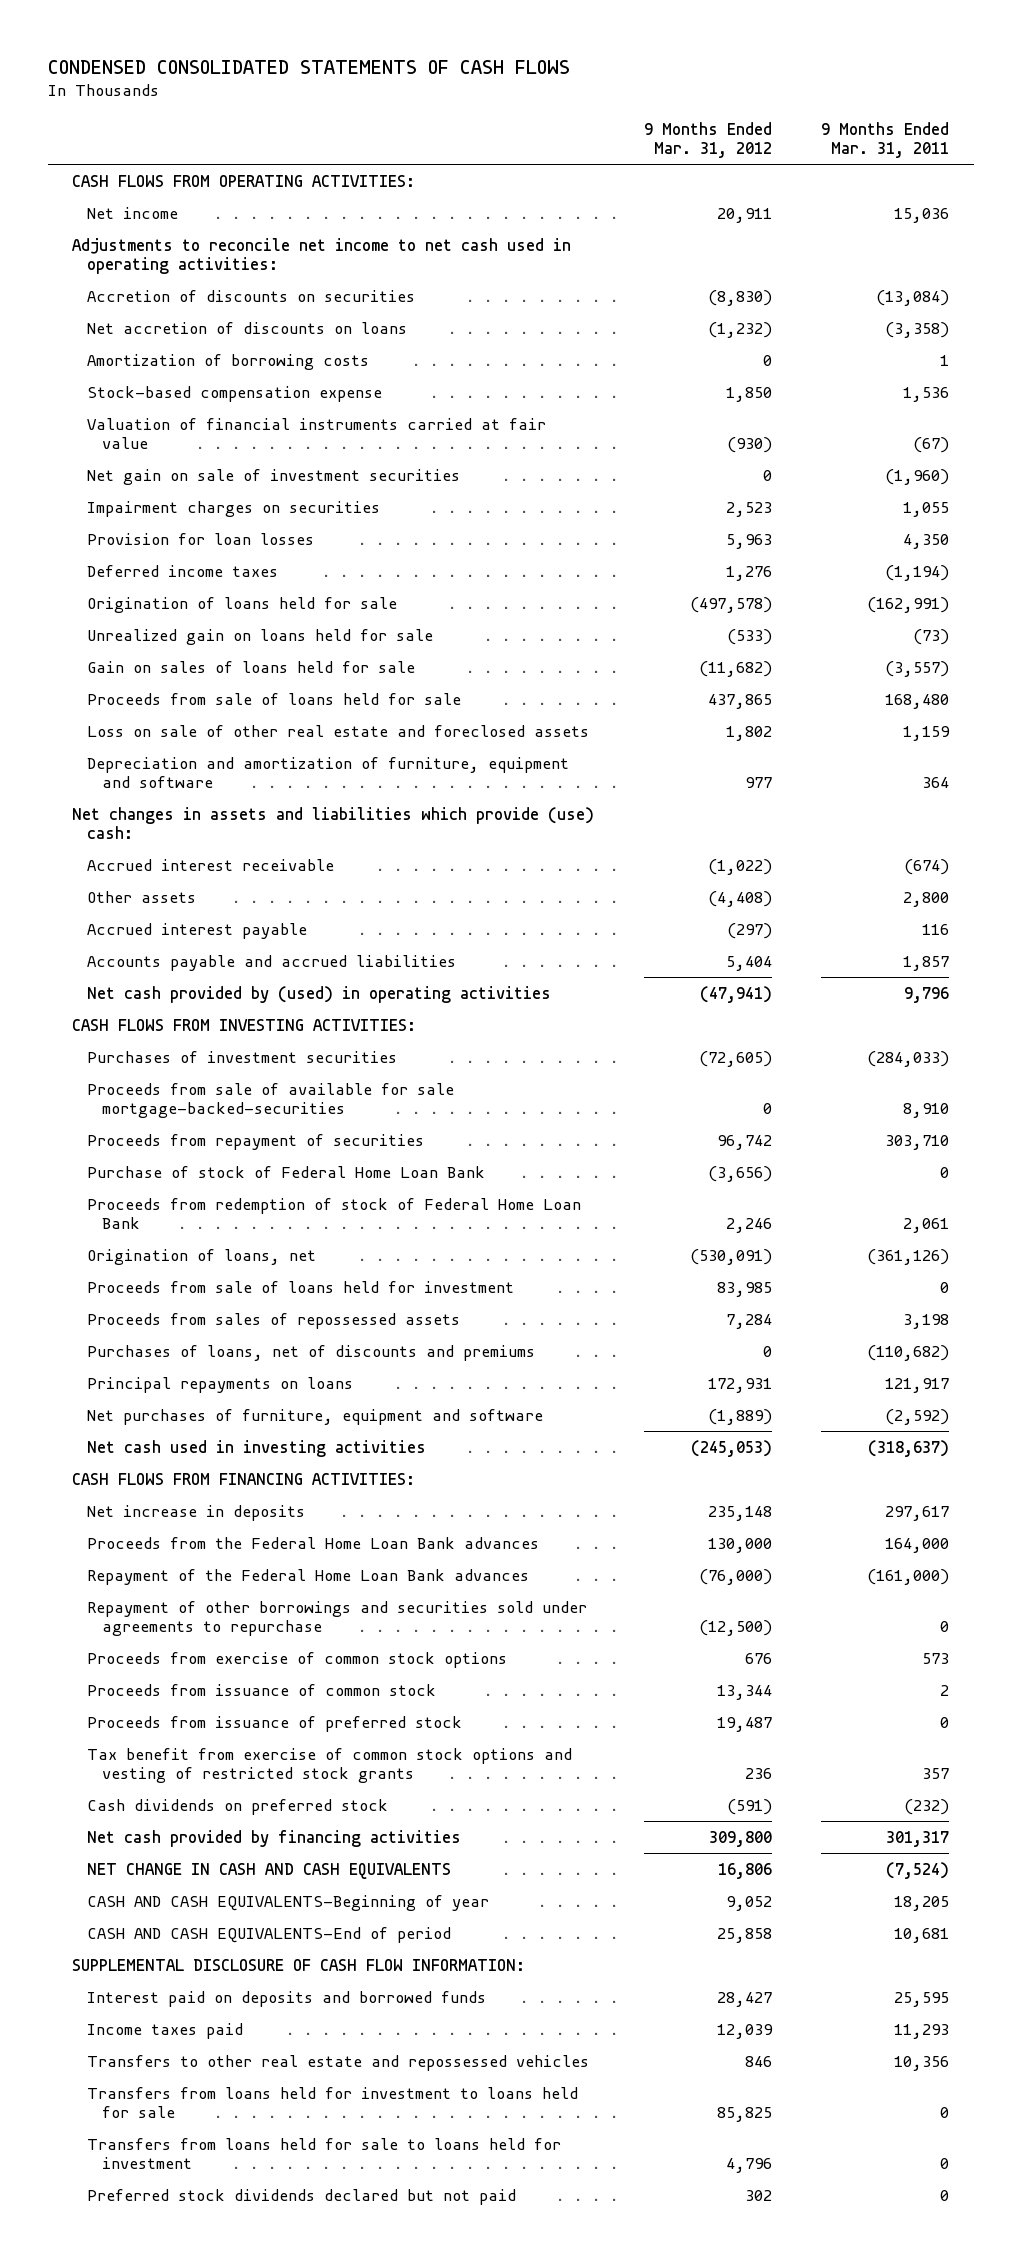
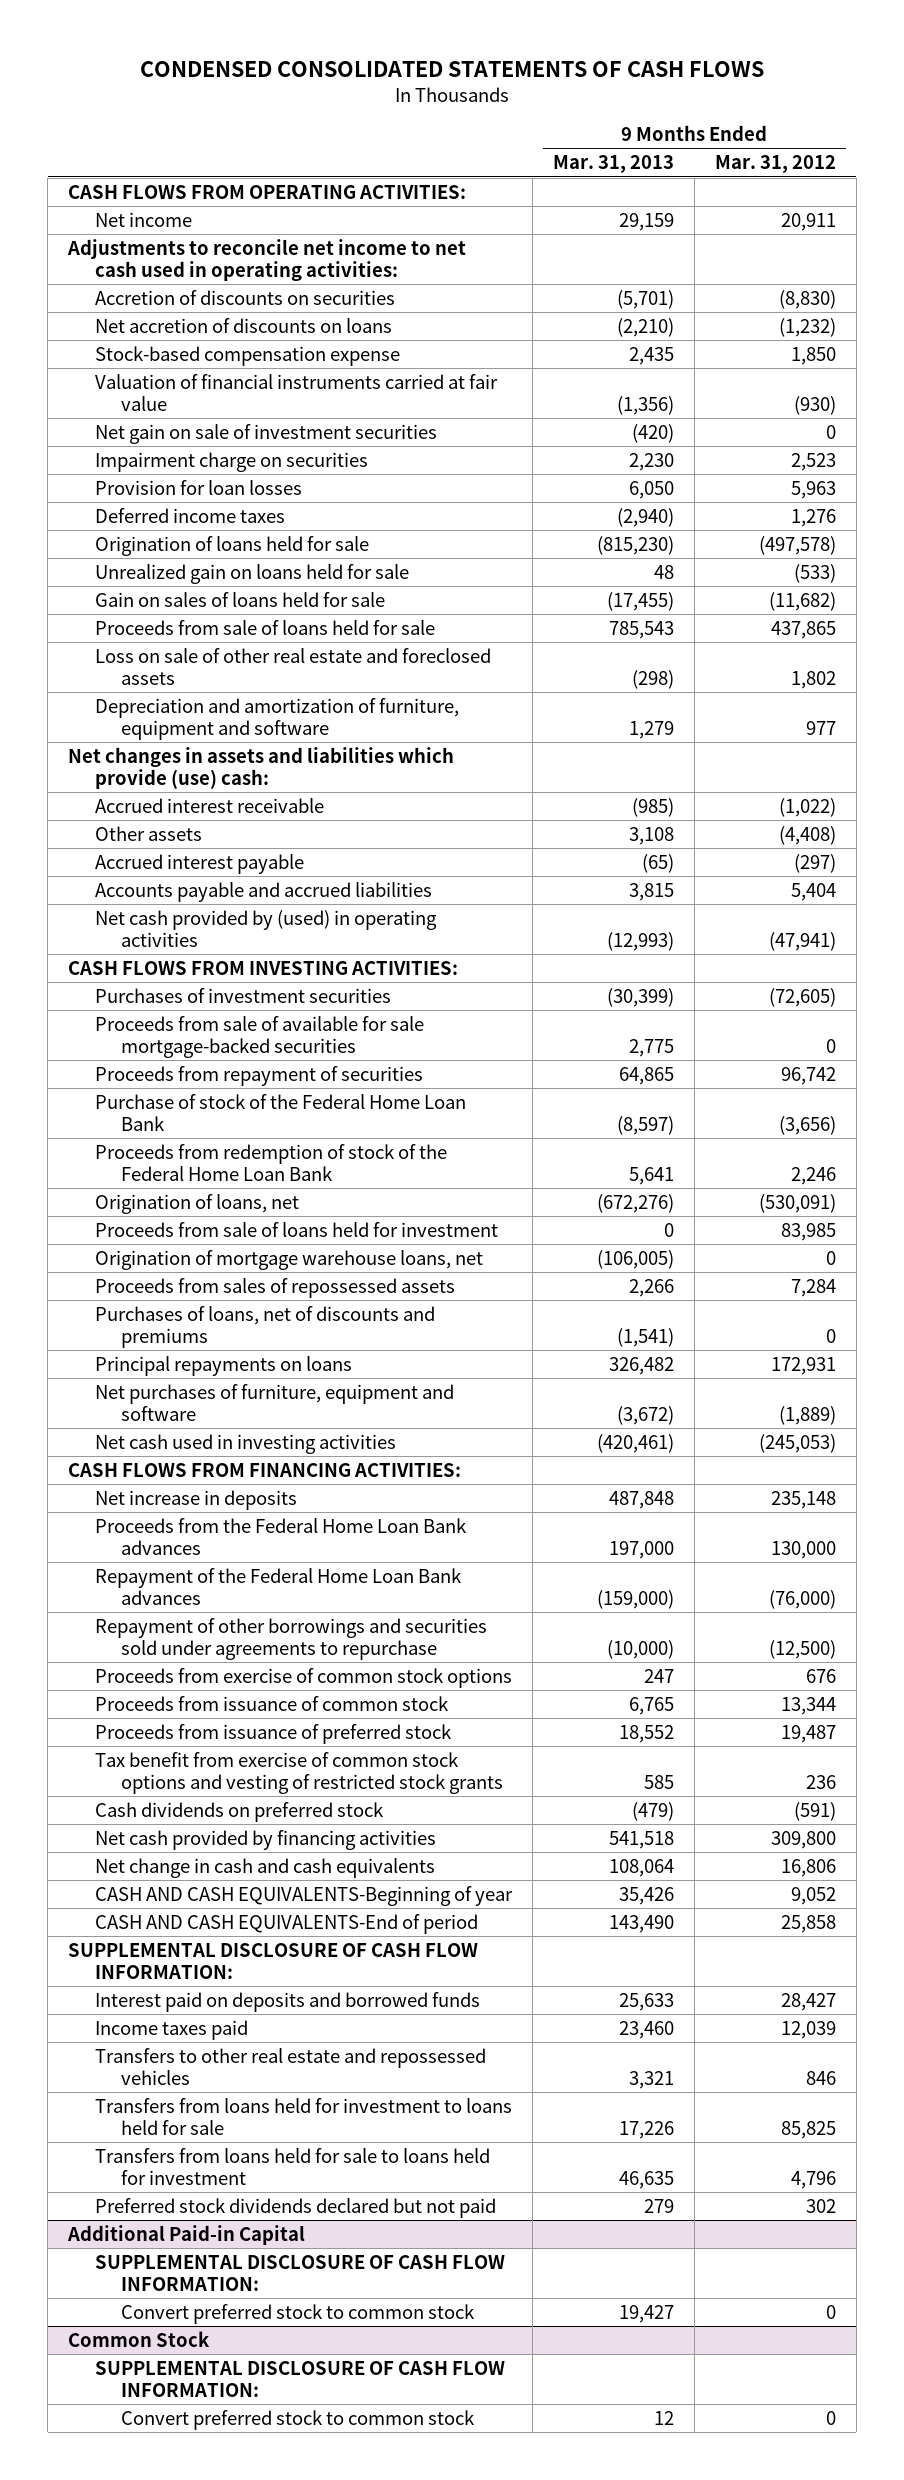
- | 9 Months Ended Mar. 31, 2012 | 9 Months Ended Mar. 31, 2011
+ | 9 Months Ended Mar. 31, 2013 | 9 Months Ended Mar. 31, 2012
- Amortization of borrowing costs | 0 | 1
- Impairment charges on securities | 2,523 | 1,055
+ Impairment charge on securities | 2,230 | 2,523
- Proceeds from sale of available for sale mortgage-backed-securities | 0 | 8,910
+ Proceeds from sale of available for sale mortgage-backed securities | 2,775 | 0
- Purchase of stock of Federal Home Loan Bank | (3,656) | 0
- Proceeds from redemption of stock of Federal Home Loan Bank | 2,246 | 2,061
+ Purchase of stock of the Federal Home Loan Bank | (8,597) | (3,656)
+ Proceeds from redemption of stock of the Federal Home Loan Bank | 5,641 | 2,246
+ Origination of mortgage warehouse loans, net | (106,005) | 0
- NET CHANGE IN CASH AND CASH EQUIVALENTS | 16,806 | (7,524)
+ Net change in cash and cash equivalents | 108,064 | 16,806
+ Additional Paid-in Capital
+ SUPPLEMENTAL DISCLOSURE OF CASH FLOW INFORMATION:
+ Convert preferred stock to common stock | 19,427 | 0
+ Common Stock
+ SUPPLEMENTAL DISCLOSURE OF CASH FLOW INFORMATION:
+ Convert preferred stock to common stock | 12 | 0

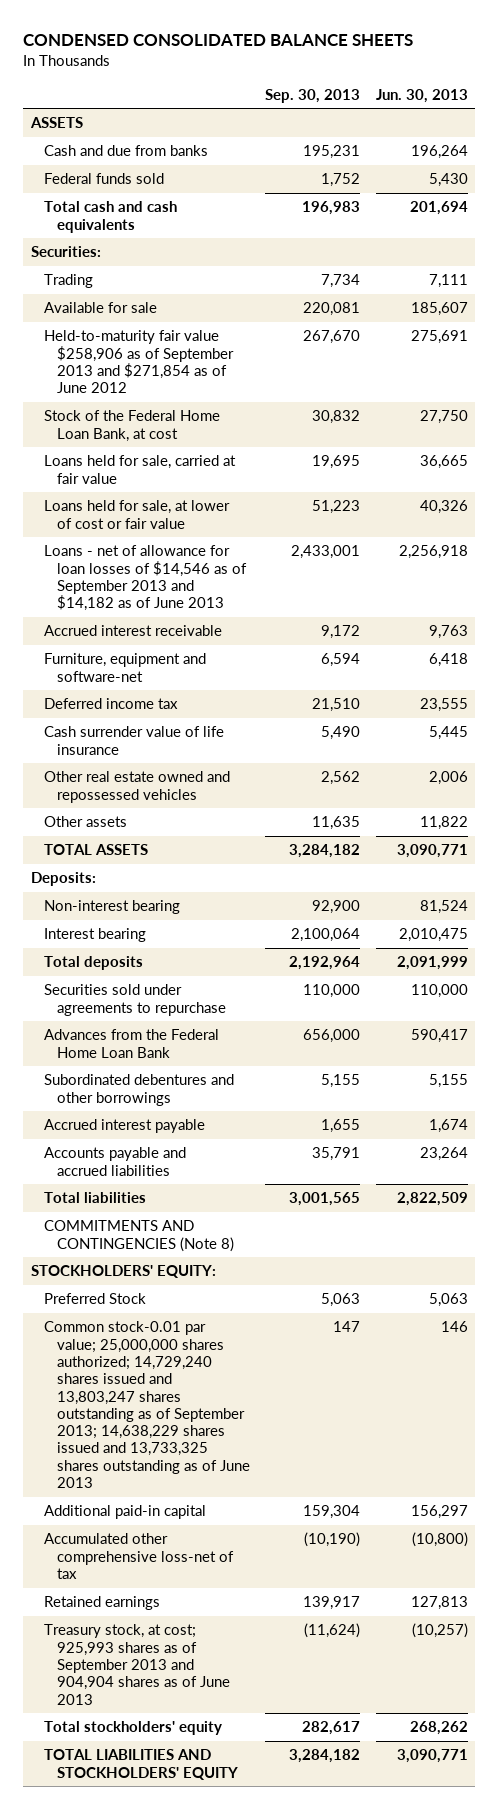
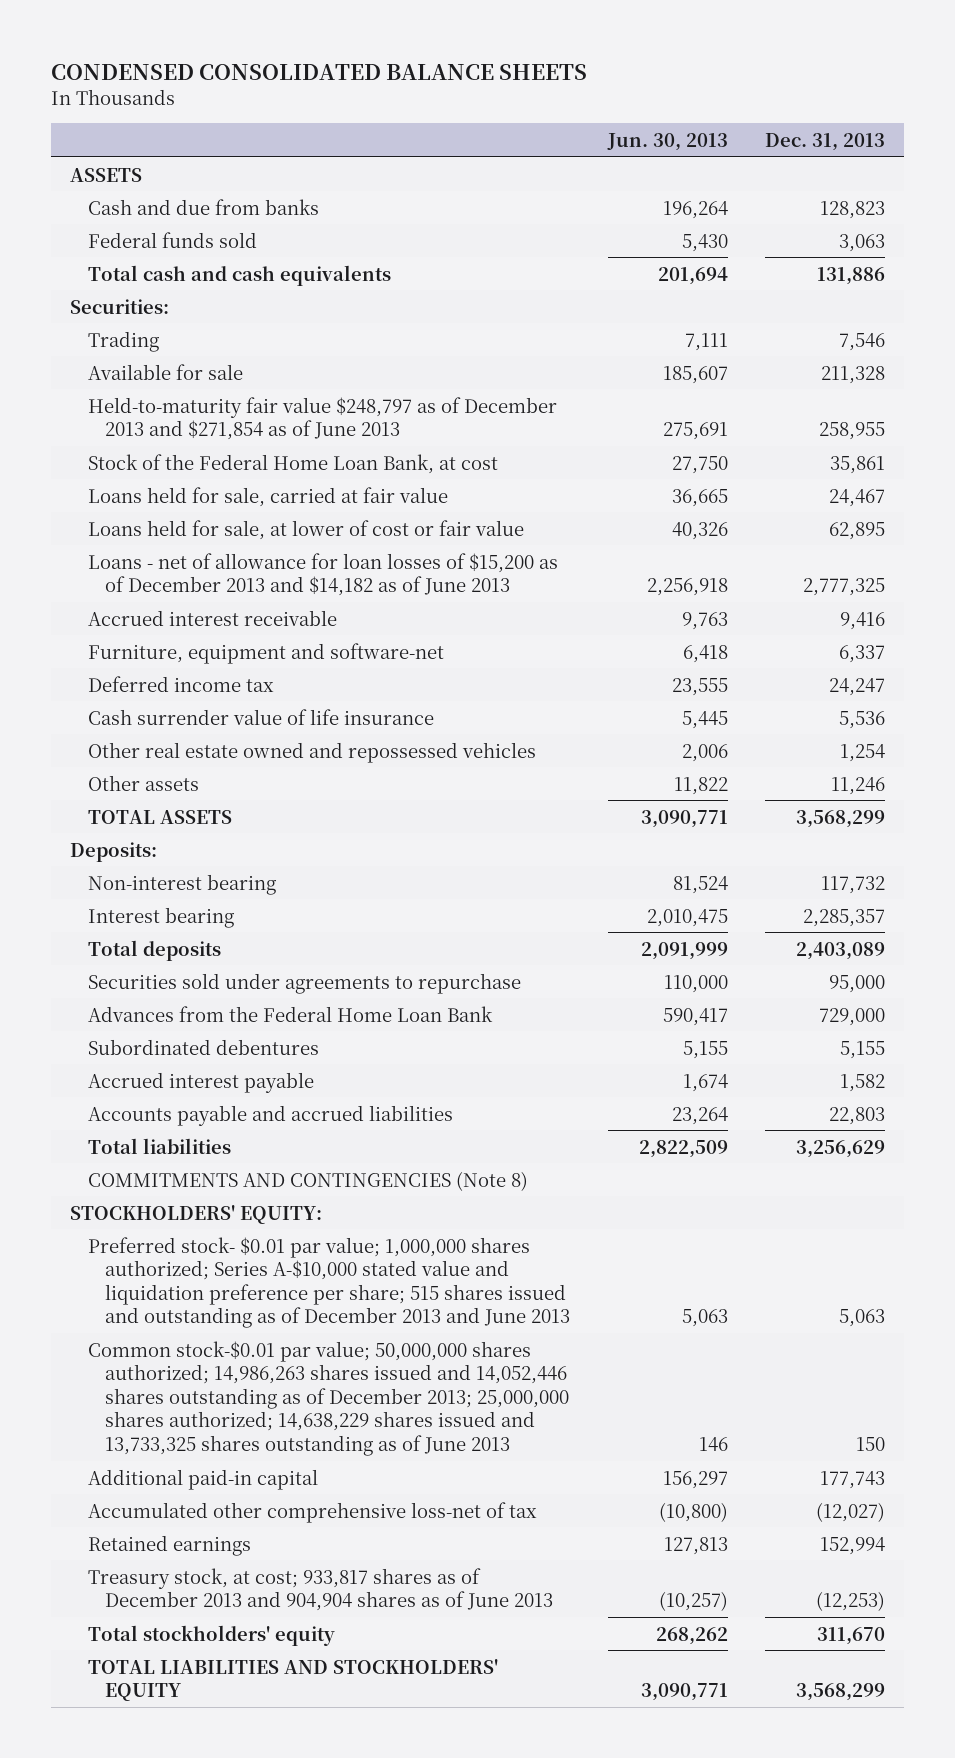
- | Sep. 30, 2013 | Jun. 30, 2013
+ | Jun. 30, 2013 | Dec. 31, 2013
- Held-to-maturity fair value $258,906 as of September 2013 and $271,854 as of June 2012 | 267,670 | 275,691
+ Held-to-maturity fair value $248,797 as of December 2013 and $271,854 as of June 2013 | 275,691 | 258,955
- Loans - net of allowance for loan losses of $14,546 as of September 2013 and $14,182 as of June 2013 | 2,433,001 | 2,256,918
+ Loans - net of allowance for loan losses of $15,200 as of December 2013 and $14,182 as of June 2013 | 2,256,918 | 2,777,325
- Subordinated debentures and other borrowings | 5,155 | 5,155
+ Subordinated debentures | 5,155 | 5,155
- Preferred Stock | 5,063 | 5,063
- Common stock-0.01 par value; 25,000,000 shares authorized; 14,729,240 shares issued and 13,803,247 shares outstanding as of September 2013; 14,638,229 shares issued and 13,733,325 shares outstanding as of June 2013 | 147 | 146
+ Preferred stock- $0.01 par value; 1,000,000 shares authorized; Series A-$10,000 stated value and liquidation preference per share; 515 shares issued and outstanding as of December 2013 and June 2013 | 5,063 | 5,063
+ Common stock-$0.01 par value; 50,000,000 shares authorized; 14,986,263 shares issued and 14,052,446 shares outstanding as of December 2013; 25,000,000 shares authorized; 14,638,229 shares issued and 13,733,325 shares outstanding as of June 2013 | 146 | 150
- Treasury stock, at cost; 925,993 shares as of September 2013 and 904,904 shares as of June 2013 | (11,624) | (10,257)
+ Treasury stock, at cost; 933,817 shares as of December 2013 and 904,904 shares as of June 2013 | (10,257) | (12,253)

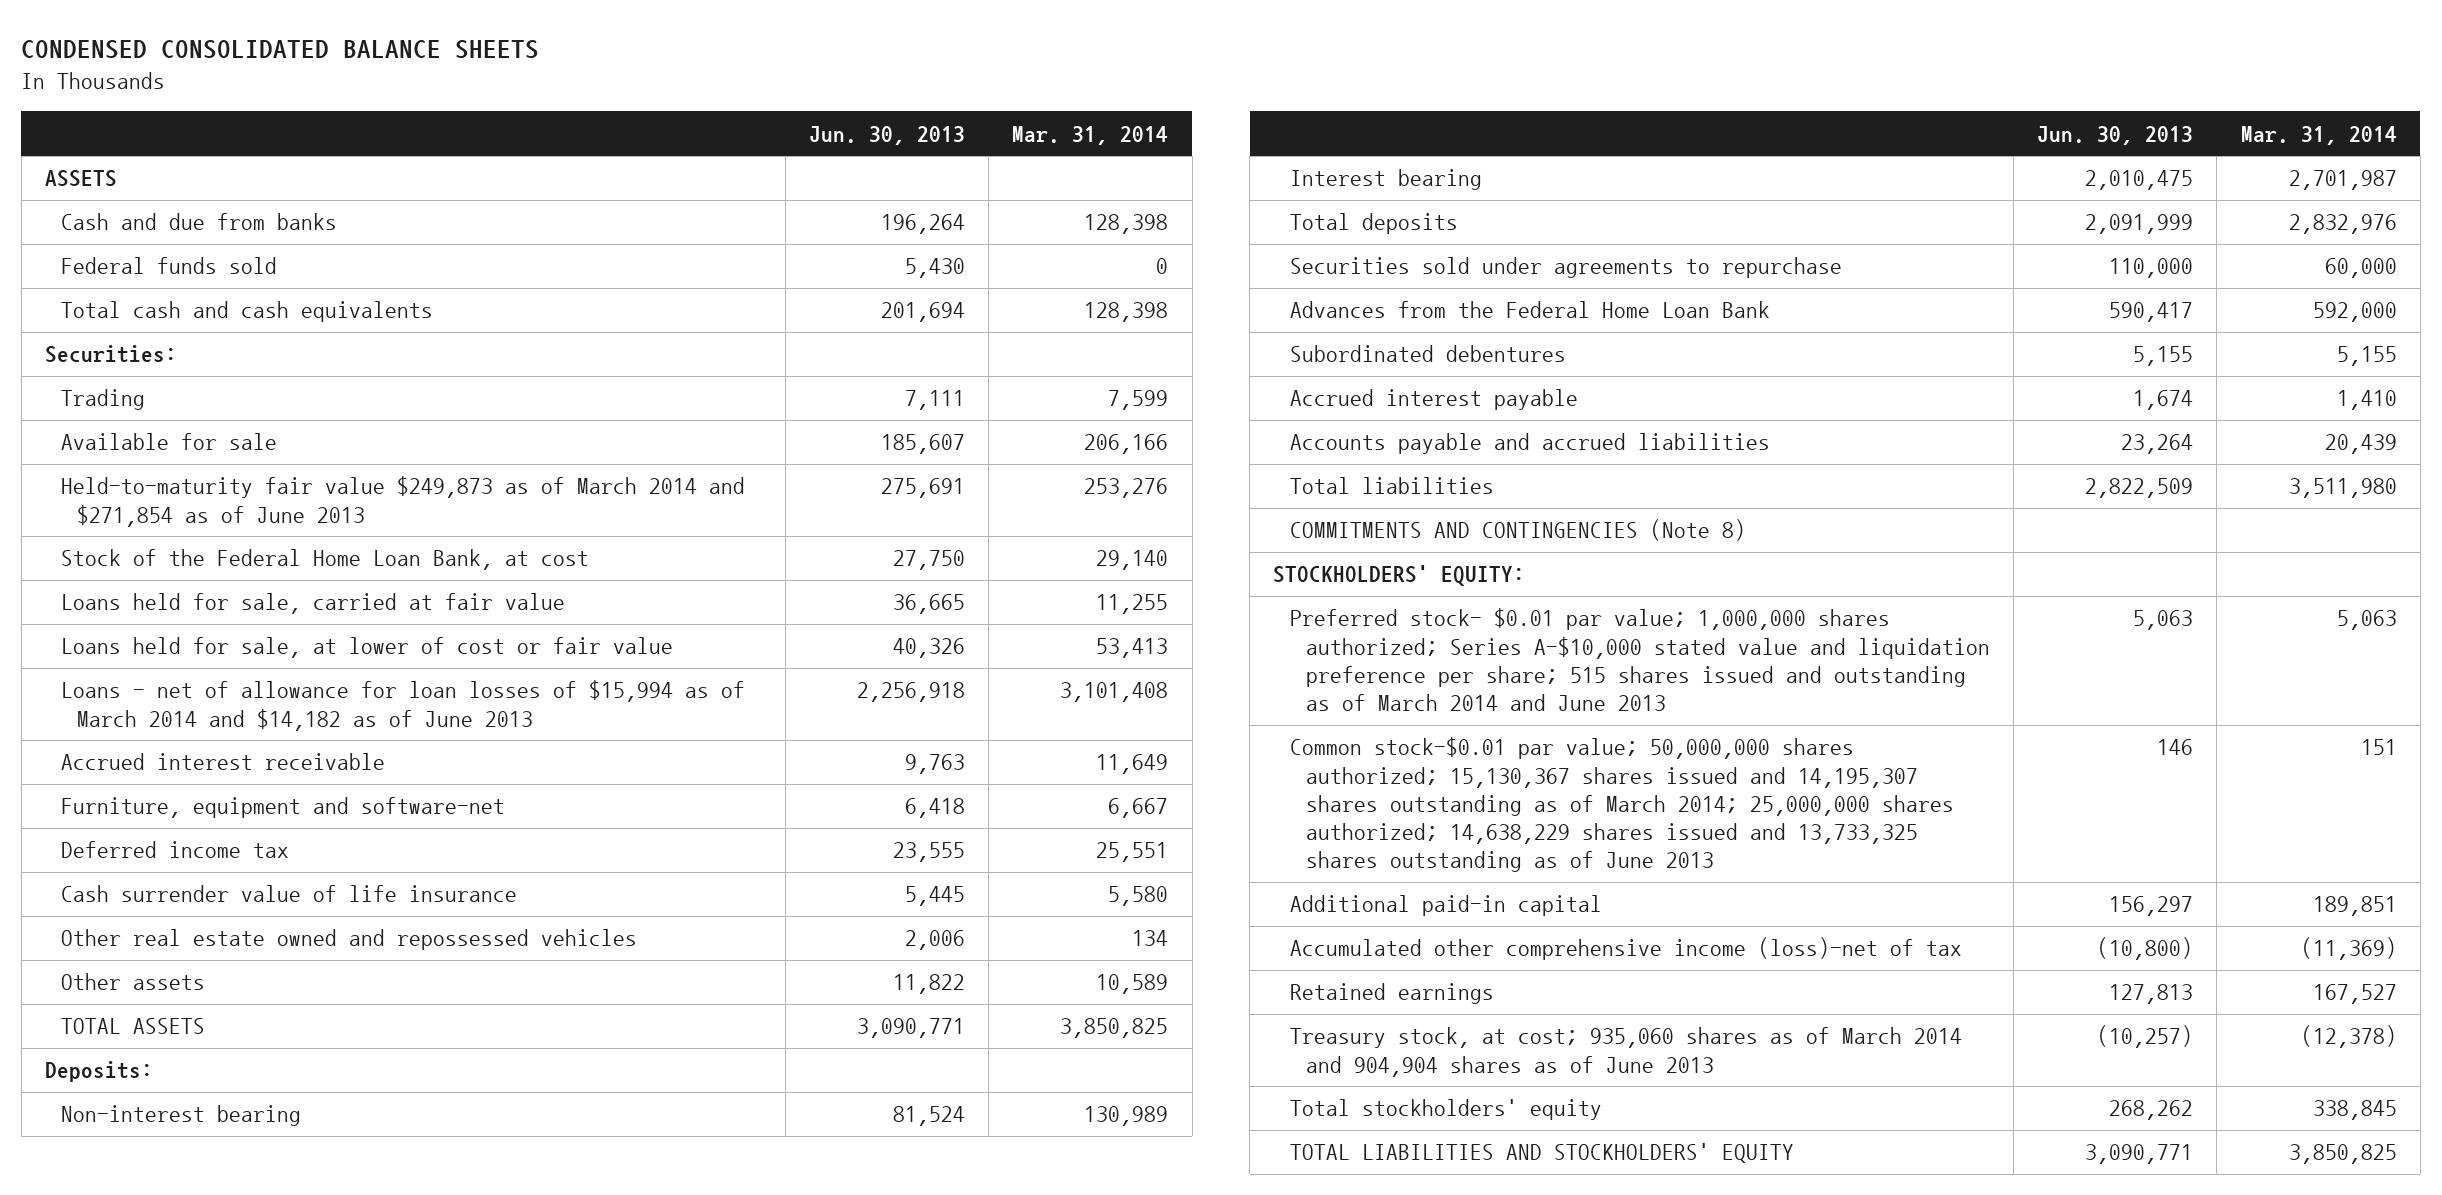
- | Jun. 30, 2013 | Dec. 31, 2013
+ | Jun. 30, 2013 | Mar. 31, 2014
- Held-to-maturity fair value $248,797 as of December 2013 and $271,854 as of June 2013 | 275,691 | 258,955
+ Held-to-maturity fair value $249,873 as of March 2014 and $271,854 as of June 2013 | 275,691 | 253,276
- Loans - net of allowance for loan losses of $15,200 as of December 2013 and $14,182 as of June 2013 | 2,256,918 | 2,777,325
+ Loans - net of allowance for loan losses of $15,994 as of March 2014 and $14,182 as of June 2013 | 2,256,918 | 3,101,408
- Preferred stock- $0.01 par value; 1,000,000 shares authorized; Series A-$10,000 stated value and liquidation preference per share; 515 shares issued and outstanding as of December 2013 and June 2013 | 5,063 | 5,063
- Common stock-$0.01 par value; 50,000,000 shares authorized; 14,986,263 shares issued and 14,052,446 shares outstanding as of December 2013; 25,000,000 shares authorized; 14,638,229 shares issued and 13,733,325 shares outstanding as of June 2013 | 146 | 150
+ Preferred stock- $0.01 par value; 1,000,000 shares authorized; Series A-$10,000 stated value and liquidation preference per share; 515 shares issued and outstanding as of March 2014 and June 2013 | 5,063 | 5,063
+ Common stock-$0.01 par value; 50,000,000 shares authorized; 15,130,367 shares issued and 14,195,307 shares outstanding as of March 2014; 25,000,000 shares authorized; 14,638,229 shares issued and 13,733,325 shares outstanding as of June 2013 | 146 | 151
- Accumulated other comprehensive loss-net of tax | (10,800) | (12,027)
+ Accumulated other comprehensive income (loss)-net of tax | (10,800) | (11,369)
- Treasury stock, at cost; 933,817 shares as of December 2013 and 904,904 shares as of June 2013 | (10,257) | (12,253)
+ Treasury stock, at cost; 935,060 shares as of March 2014 and 904,904 shares as of June 2013 | (10,257) | (12,378)

